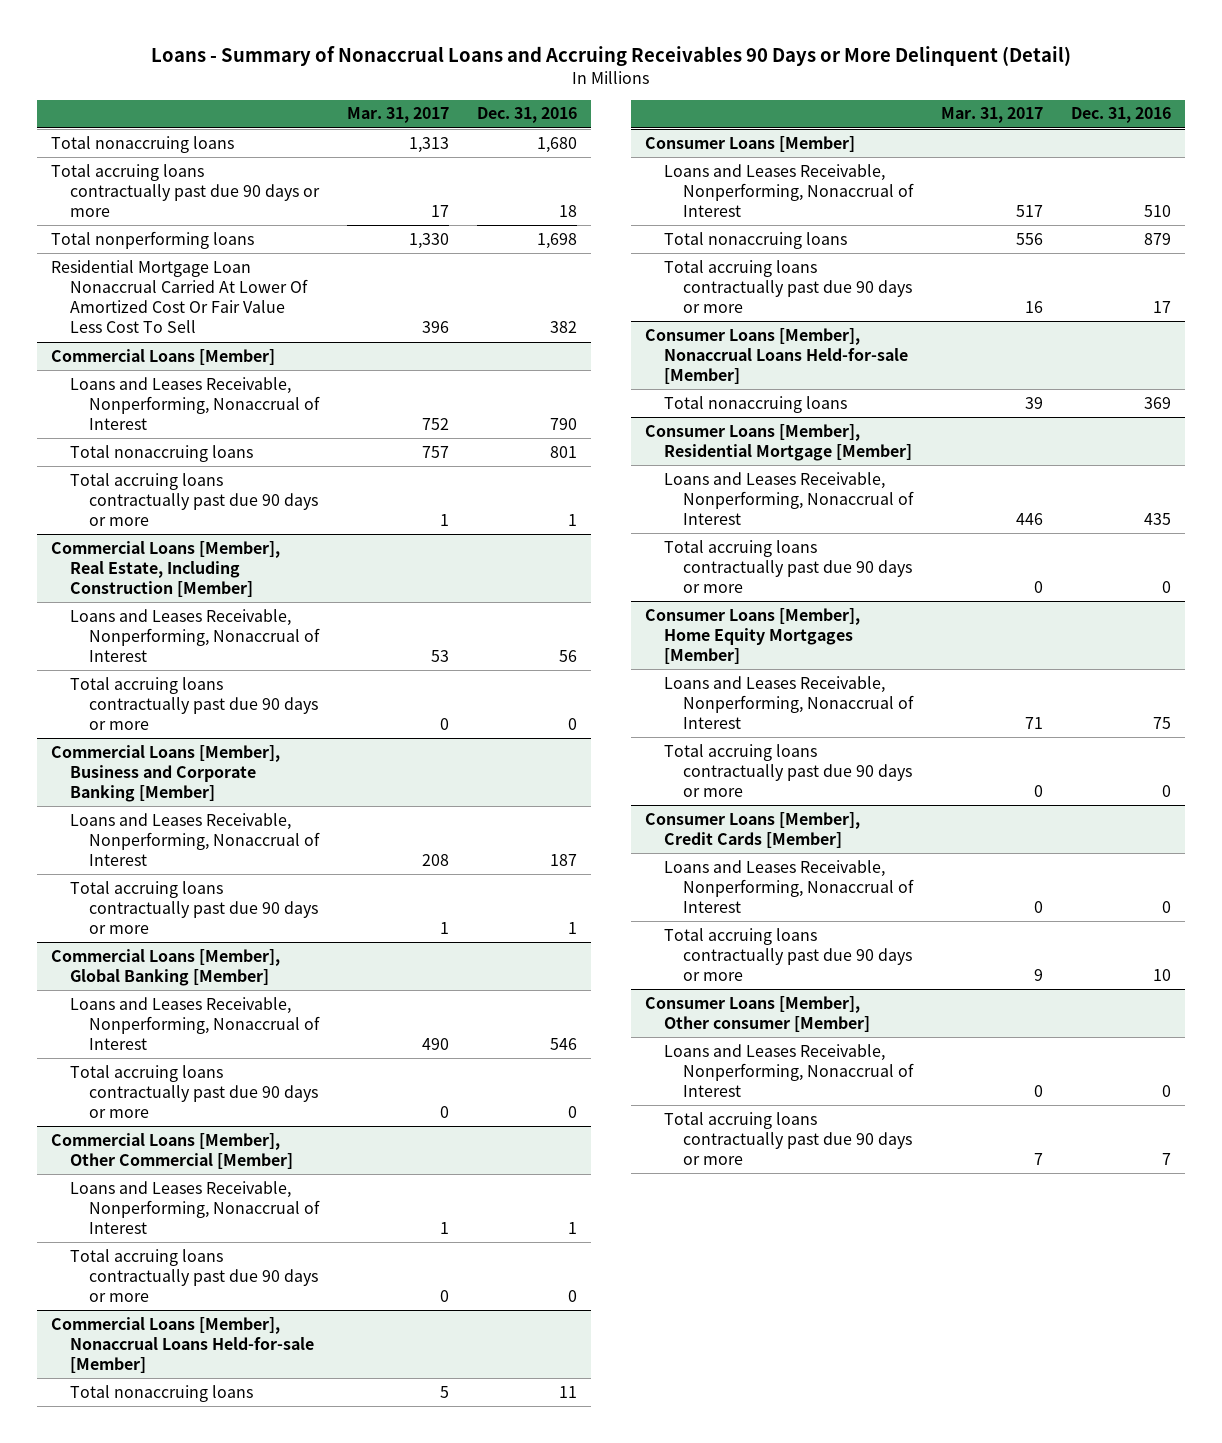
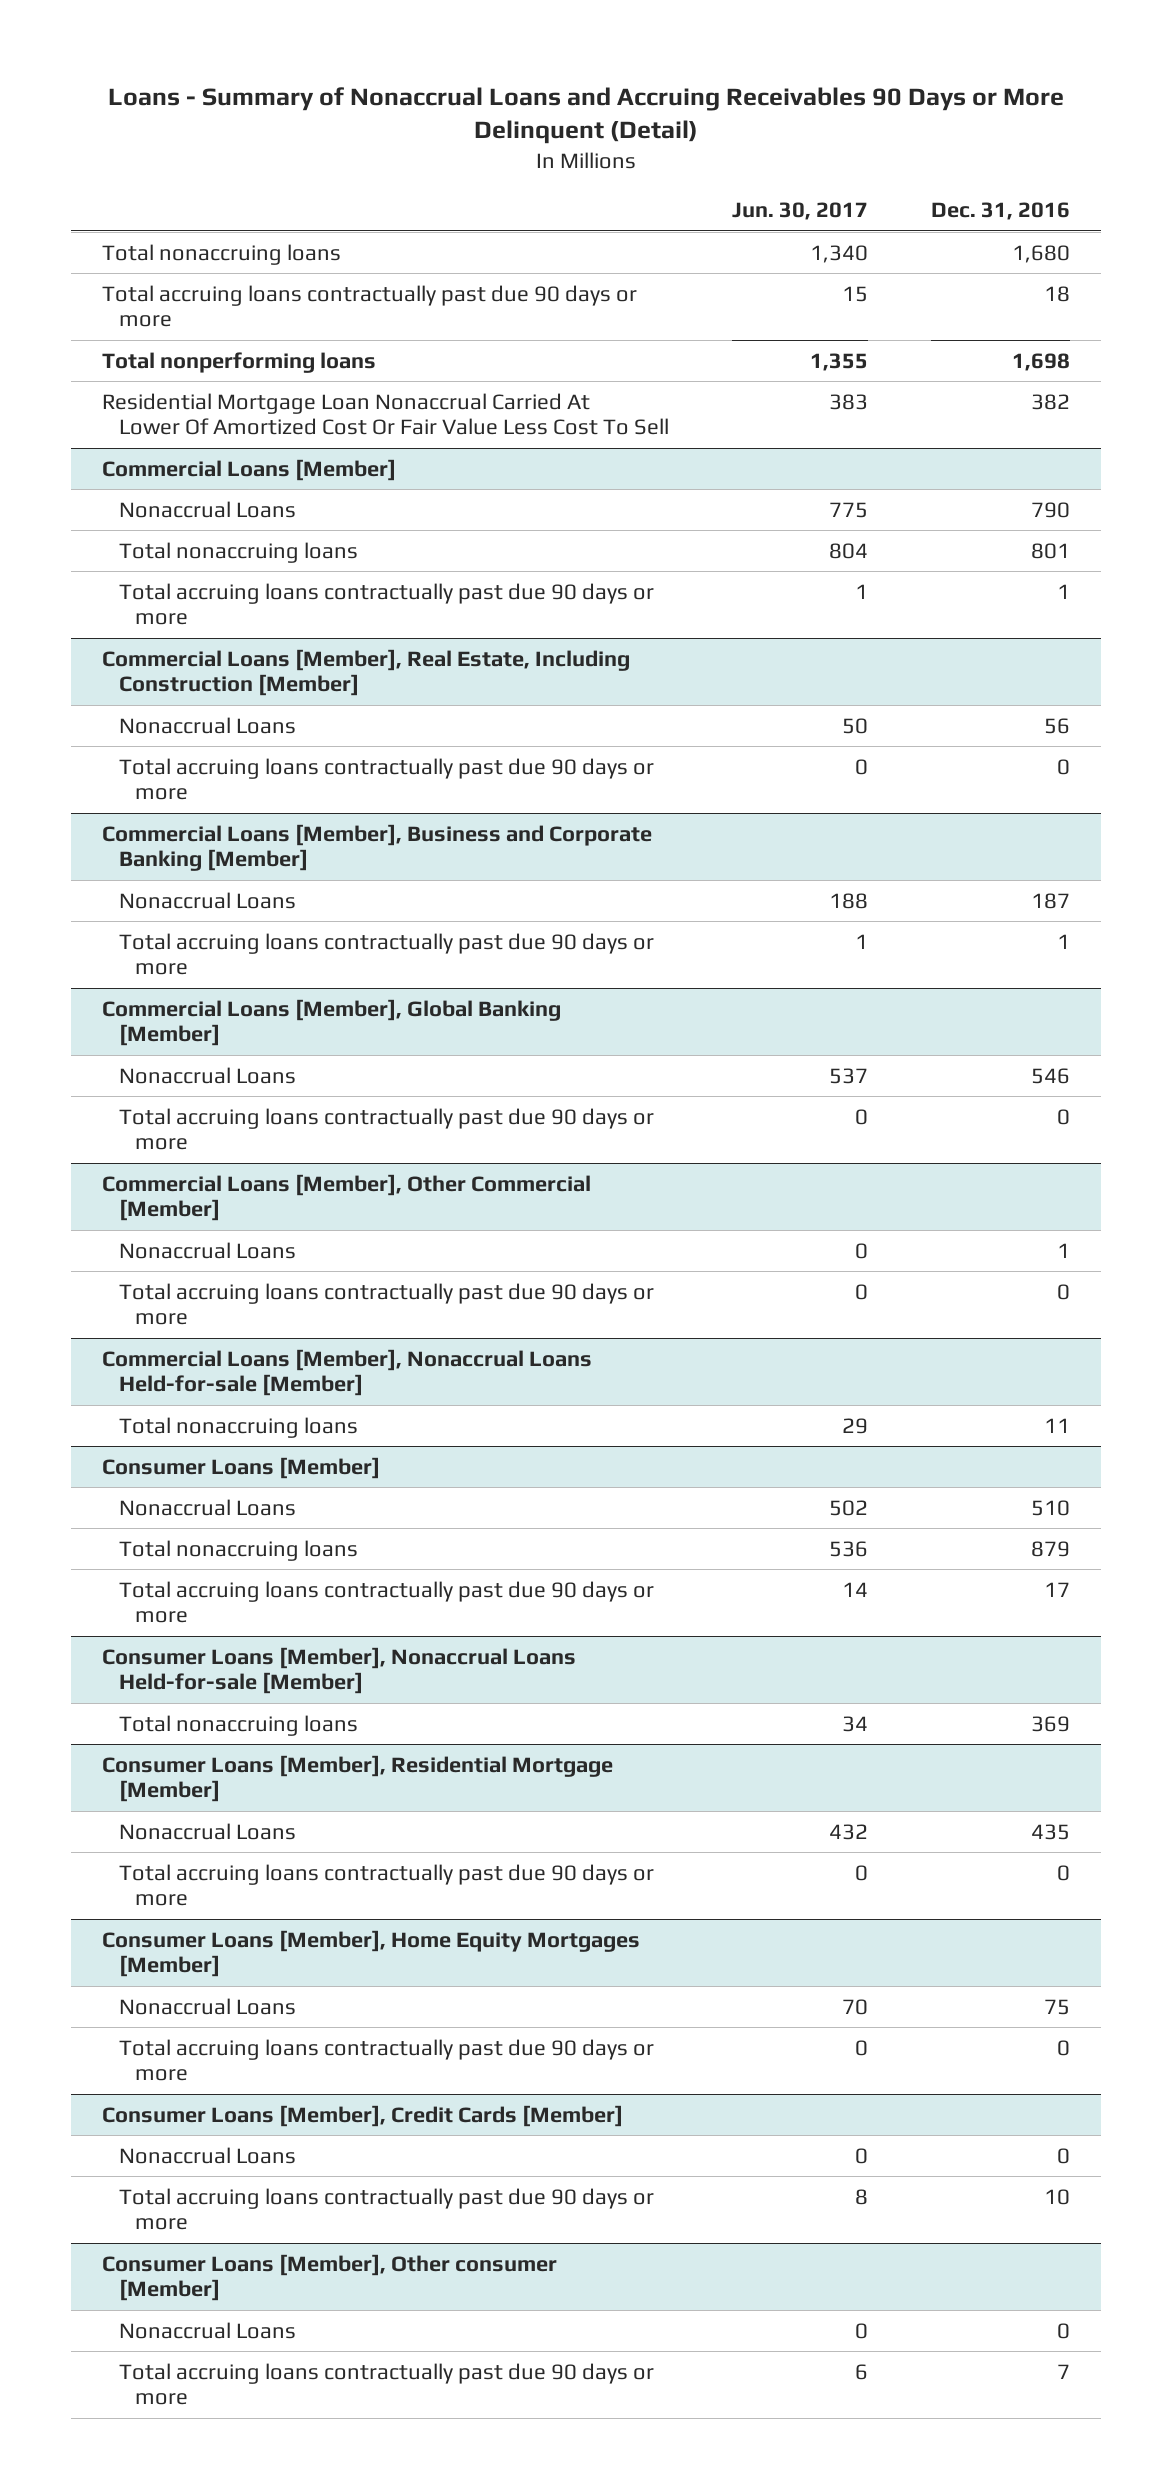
- | Mar. 31, 2017 | Dec. 31, 2016
+ | Jun. 30, 2017 | Dec. 31, 2016
@ Commercial Loans [Member]
- Loans and Leases Receivable, Nonperforming, Nonaccrual of Interest | 752 | 790
+ Nonaccrual Loans | 775 | 790
@ Commercial Loans [Member], Real Estate, Including Construction [Member]
- Loans and Leases Receivable, Nonperforming, Nonaccrual of Interest | 53 | 56
+ Nonaccrual Loans | 50 | 56
@ Commercial Loans [Member], Business and Corporate Banking [Member]
- Loans and Leases Receivable, Nonperforming, Nonaccrual of Interest | 208 | 187
+ Nonaccrual Loans | 188 | 187
@ Commercial Loans [Member], Global Banking [Member]
- Loans and Leases Receivable, Nonperforming, Nonaccrual of Interest | 490 | 546
+ Nonaccrual Loans | 537 | 546
@ Commercial Loans [Member], Other Commercial [Member]
- Loans and Leases Receivable, Nonperforming, Nonaccrual of Interest | 1 | 1
+ Nonaccrual Loans | 0 | 1
@ Consumer Loans [Member]
- Loans and Leases Receivable, Nonperforming, Nonaccrual of Interest | 517 | 510
+ Nonaccrual Loans | 502 | 510
@ Consumer Loans [Member], Residential Mortgage [Member]
- Loans and Leases Receivable, Nonperforming, Nonaccrual of Interest | 446 | 435
+ Nonaccrual Loans | 432 | 435
@ Consumer Loans [Member], Home Equity Mortgages [Member]
- Loans and Leases Receivable, Nonperforming, Nonaccrual of Interest | 71 | 75
+ Nonaccrual Loans | 70 | 75
@ Consumer Loans [Member], Credit Cards [Member]
- Loans and Leases Receivable, Nonperforming, Nonaccrual of Interest | 0 | 0
+ Nonaccrual Loans | 0 | 0
@ Consumer Loans [Member], Other consumer [Member]
- Loans and Leases Receivable, Nonperforming, Nonaccrual of Interest | 0 | 0
+ Nonaccrual Loans | 0 | 0

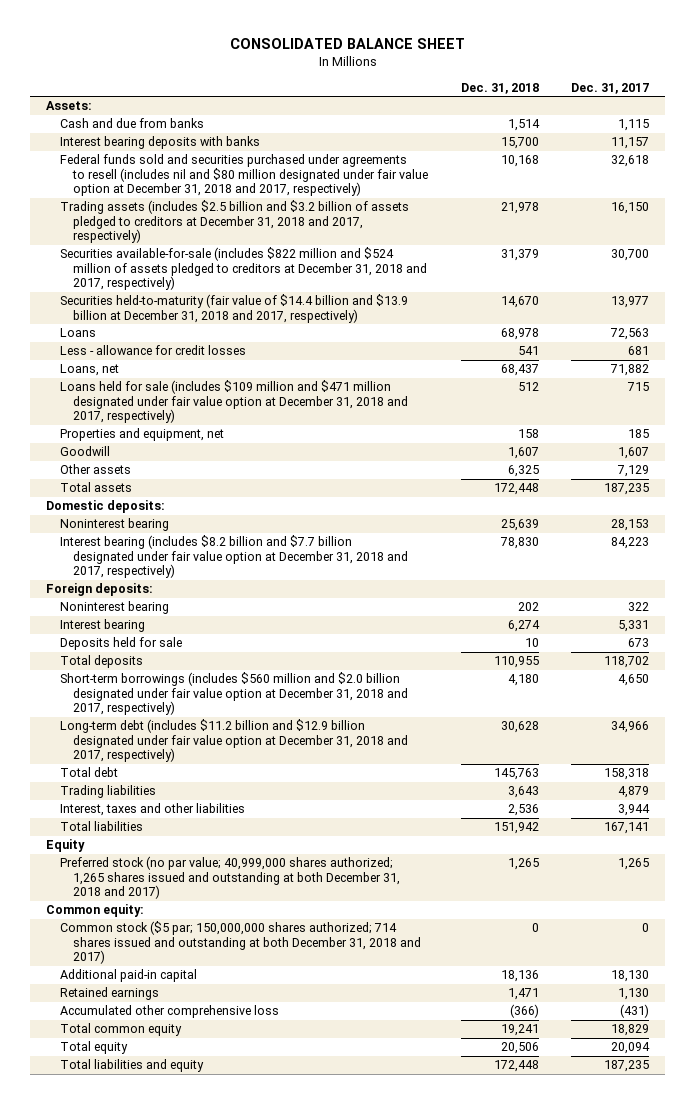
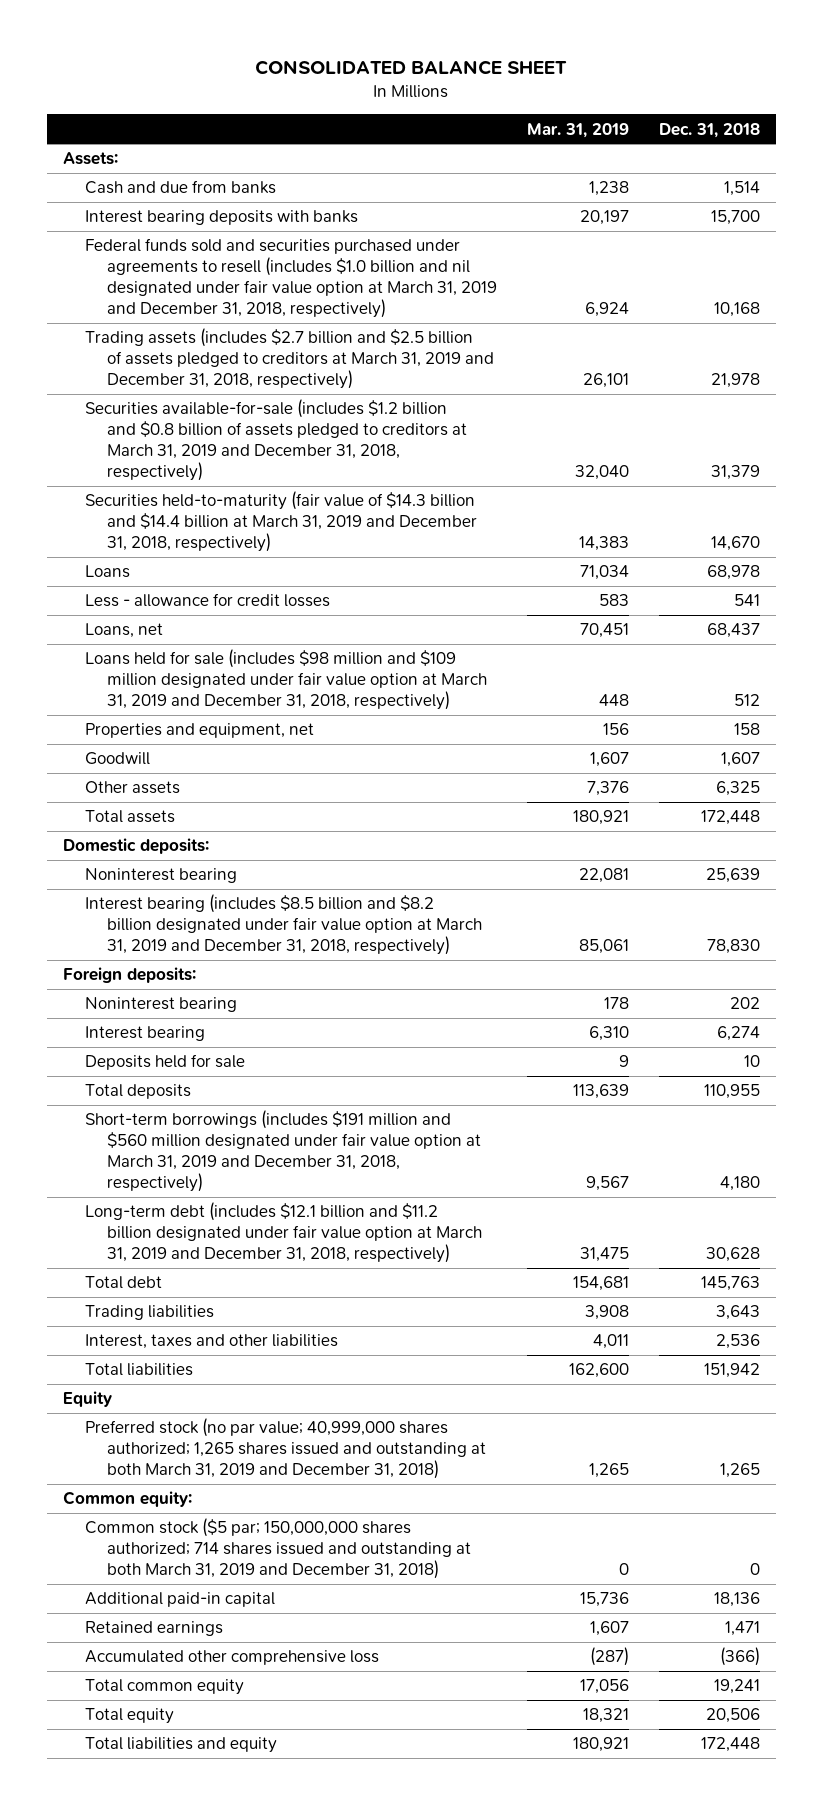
- | Dec. 31, 2018 | Dec. 31, 2017
+ | Mar. 31, 2019 | Dec. 31, 2018
- Federal funds sold and securities purchased under agreements to resell (includes nil and $80 million designated under fair value option at December 31, 2018 and 2017, respectively) | 10,168 | 32,618
- Trading assets (includes $2.5 billion and $3.2 billion of assets pledged to creditors at December 31, 2018 and 2017, respectively) | 21,978 | 16,150
- Securities available-for-sale (includes $822 million and $524 million of assets pledged to creditors at December 31, 2018 and 2017, respectively) | 31,379 | 30,700
- Securities held-to-maturity (fair value of $14.4 billion and $13.9 billion at December 31, 2018 and 2017, respectively) | 14,670 | 13,977
+ Federal funds sold and securities purchased under agreements to resell (includes $1.0 billion and nil designated under fair value option at March 31, 2019 and December 31, 2018, respectively) | 6,924 | 10,168
+ Trading assets (includes $2.7 billion and $2.5 billion of assets pledged to creditors at March 31, 2019 and December 31, 2018, respectively) | 26,101 | 21,978
+ Securities available-for-sale (includes $1.2 billion and $0.8 billion of assets pledged to creditors at March 31, 2019 and December 31, 2018, respectively) | 32,040 | 31,379
+ Securities held-to-maturity (fair value of $14.3 billion and $14.4 billion at March 31, 2019 and December 31, 2018, respectively) | 14,383 | 14,670
- Loans held for sale (includes $109 million and $471 million designated under fair value option at December 31, 2018 and 2017, respectively) | 512 | 715
+ Loans held for sale (includes $98 million and $109 million designated under fair value option at March 31, 2019 and December 31, 2018, respectively) | 448 | 512
- Interest bearing (includes $8.2 billion and $7.7 billion designated under fair value option at December 31, 2018 and 2017, respectively) | 78,830 | 84,223
+ Interest bearing (includes $8.5 billion and $8.2 billion designated under fair value option at March 31, 2019 and December 31, 2018, respectively) | 85,061 | 78,830
- Short-term borrowings (includes $560 million and $2.0 billion designated under fair value option at December 31, 2018 and 2017, respectively) | 4,180 | 4,650
- Long-term debt (includes $11.2 billion and $12.9 billion designated under fair value option at December 31, 2018 and 2017, respectively) | 30,628 | 34,966
+ Short-term borrowings (includes $191 million and $560 million designated under fair value option at March 31, 2019 and December 31, 2018, respectively) | 9,567 | 4,180
+ Long-term debt (includes $12.1 billion and $11.2 billion designated under fair value option at March 31, 2019 and December 31, 2018, respectively) | 31,475 | 30,628
- Preferred stock (no par value; 40,999,000 shares authorized; 1,265 shares issued and outstanding at both December 31, 2018 and 2017) | 1,265 | 1,265
+ Preferred stock (no par value; 40,999,000 shares authorized; 1,265 shares issued and outstanding at both March 31, 2019 and December 31, 2018) | 1,265 | 1,265
- Common stock ($5 par; 150,000,000 shares authorized; 714 shares issued and outstanding at both December 31, 2018 and 2017) | 0 | 0
+ Common stock ($5 par; 150,000,000 shares authorized; 714 shares issued and outstanding at both March 31, 2019 and December 31, 2018) | 0 | 0

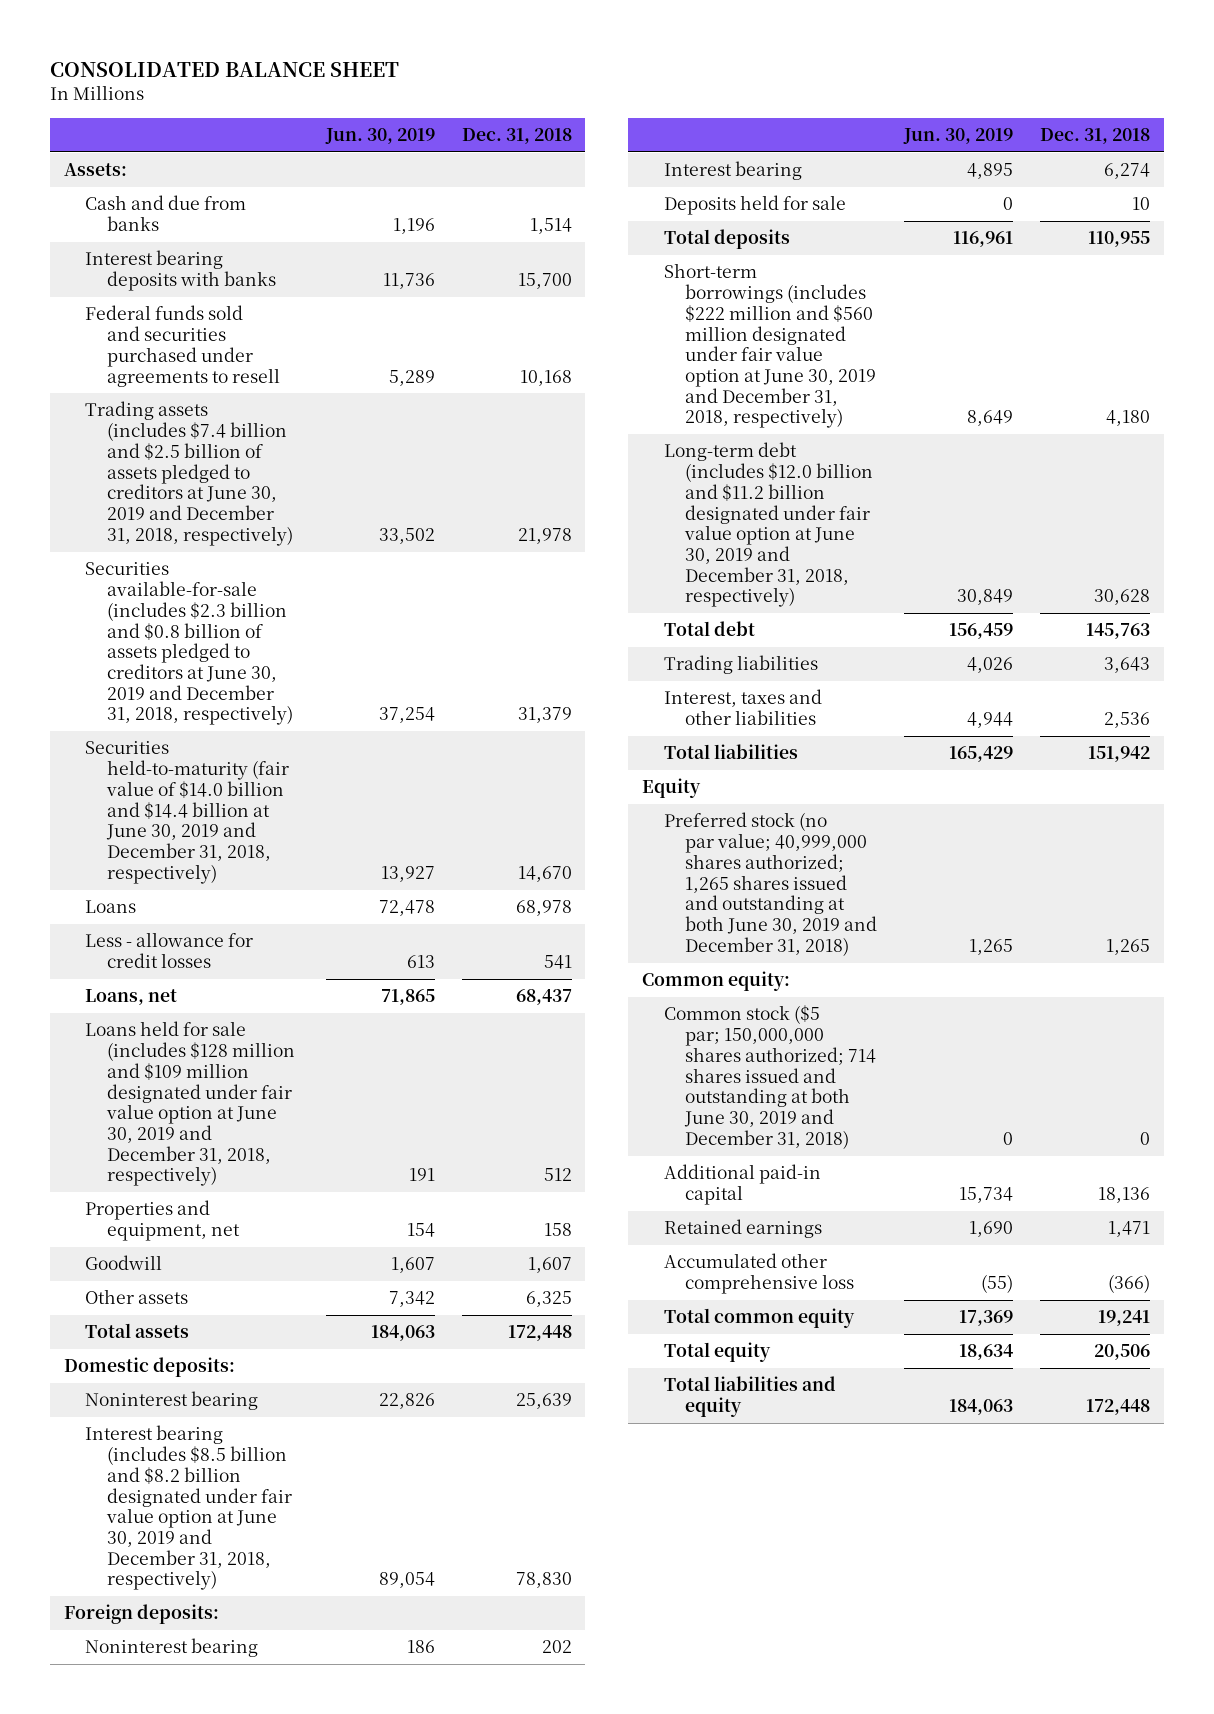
- | Mar. 31, 2019 | Dec. 31, 2018
+ | Jun. 30, 2019 | Dec. 31, 2018
- Federal funds sold and securities purchased under agreements to resell (includes $1.0 billion and nil designated under fair value option at March 31, 2019 and December 31, 2018, respectively) | 6,924 | 10,168
- Trading assets (includes $2.7 billion and $2.5 billion of assets pledged to creditors at March 31, 2019 and December 31, 2018, respectively) | 26,101 | 21,978
- Securities available-for-sale (includes $1.2 billion and $0.8 billion of assets pledged to creditors at March 31, 2019 and December 31, 2018, respectively) | 32,040 | 31,379
- Securities held-to-maturity (fair value of $14.3 billion and $14.4 billion at March 31, 2019 and December 31, 2018, respectively) | 14,383 | 14,670
+ Federal funds sold and securities purchased under agreements to resell | 5,289 | 10,168
+ Trading assets (includes $7.4 billion and $2.5 billion of assets pledged to creditors at June 30, 2019 and December 31, 2018, respectively) | 33,502 | 21,978
+ Securities available-for-sale (includes $2.3 billion and $0.8 billion of assets pledged to creditors at June 30, 2019 and December 31, 2018, respectively) | 37,254 | 31,379
+ Securities held-to-maturity (fair value of $14.0 billion and $14.4 billion at June 30, 2019 and December 31, 2018, respectively) | 13,927 | 14,670
- Loans held for sale (includes $98 million and $109 million designated under fair value option at March 31, 2019 and December 31, 2018, respectively) | 448 | 512
+ Loans held for sale (includes $128 million and $109 million designated under fair value option at June 30, 2019 and December 31, 2018, respectively) | 191 | 512
- Interest bearing (includes $8.5 billion and $8.2 billion designated under fair value option at March 31, 2019 and December 31, 2018, respectively) | 85,061 | 78,830
+ Interest bearing (includes $8.5 billion and $8.2 billion designated under fair value option at June 30, 2019 and December 31, 2018, respectively) | 89,054 | 78,830
- Short-term borrowings (includes $191 million and $560 million designated under fair value option at March 31, 2019 and December 31, 2018, respectively) | 9,567 | 4,180
- Long-term debt (includes $12.1 billion and $11.2 billion designated under fair value option at March 31, 2019 and December 31, 2018, respectively) | 31,475 | 30,628
+ Short-term borrowings (includes $222 million and $560 million designated under fair value option at June 30, 2019 and December 31, 2018, respectively) | 8,649 | 4,180
+ Long-term debt (includes $12.0 billion and $11.2 billion designated under fair value option at June 30, 2019 and December 31, 2018, respectively) | 30,849 | 30,628
- Preferred stock (no par value; 40,999,000 shares authorized; 1,265 shares issued and outstanding at both March 31, 2019 and December 31, 2018) | 1,265 | 1,265
+ Preferred stock (no par value; 40,999,000 shares authorized; 1,265 shares issued and outstanding at both June 30, 2019 and December 31, 2018) | 1,265 | 1,265
- Common stock ($5 par; 150,000,000 shares authorized; 714 shares issued and outstanding at both March 31, 2019 and December 31, 2018) | 0 | 0
+ Common stock ($5 par; 150,000,000 shares authorized; 714 shares issued and outstanding at both June 30, 2019 and December 31, 2018) | 0 | 0

